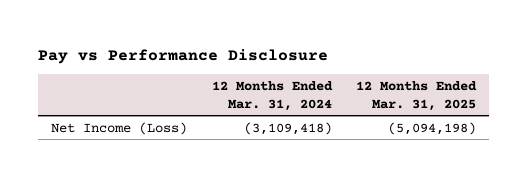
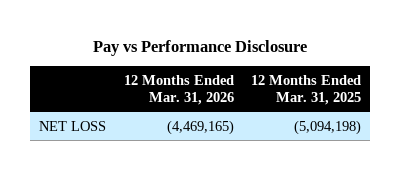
- | 12 Months Ended Mar. 31, 2024 | 12 Months Ended Mar. 31, 2025
+ | 12 Months Ended Mar. 31, 2026 | 12 Months Ended Mar. 31, 2025
- Net Income (Loss) | (3,109,418) | (5,094,198)
+ NET LOSS | (4,469,165) | (5,094,198)

